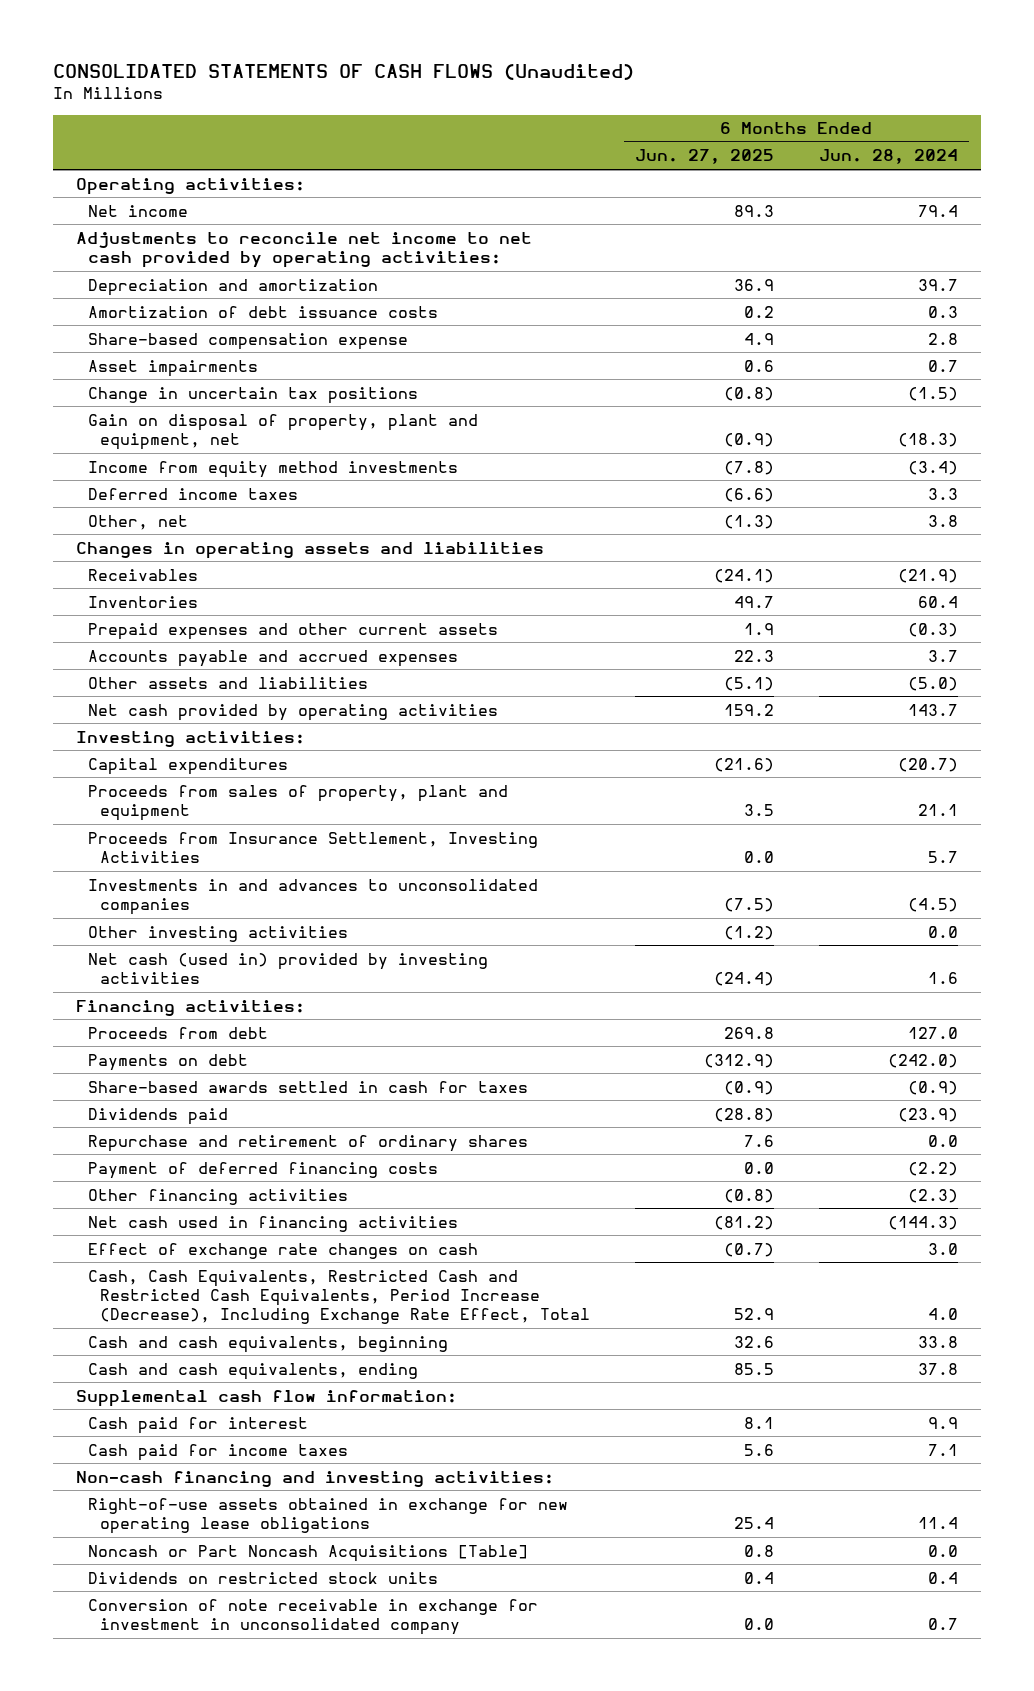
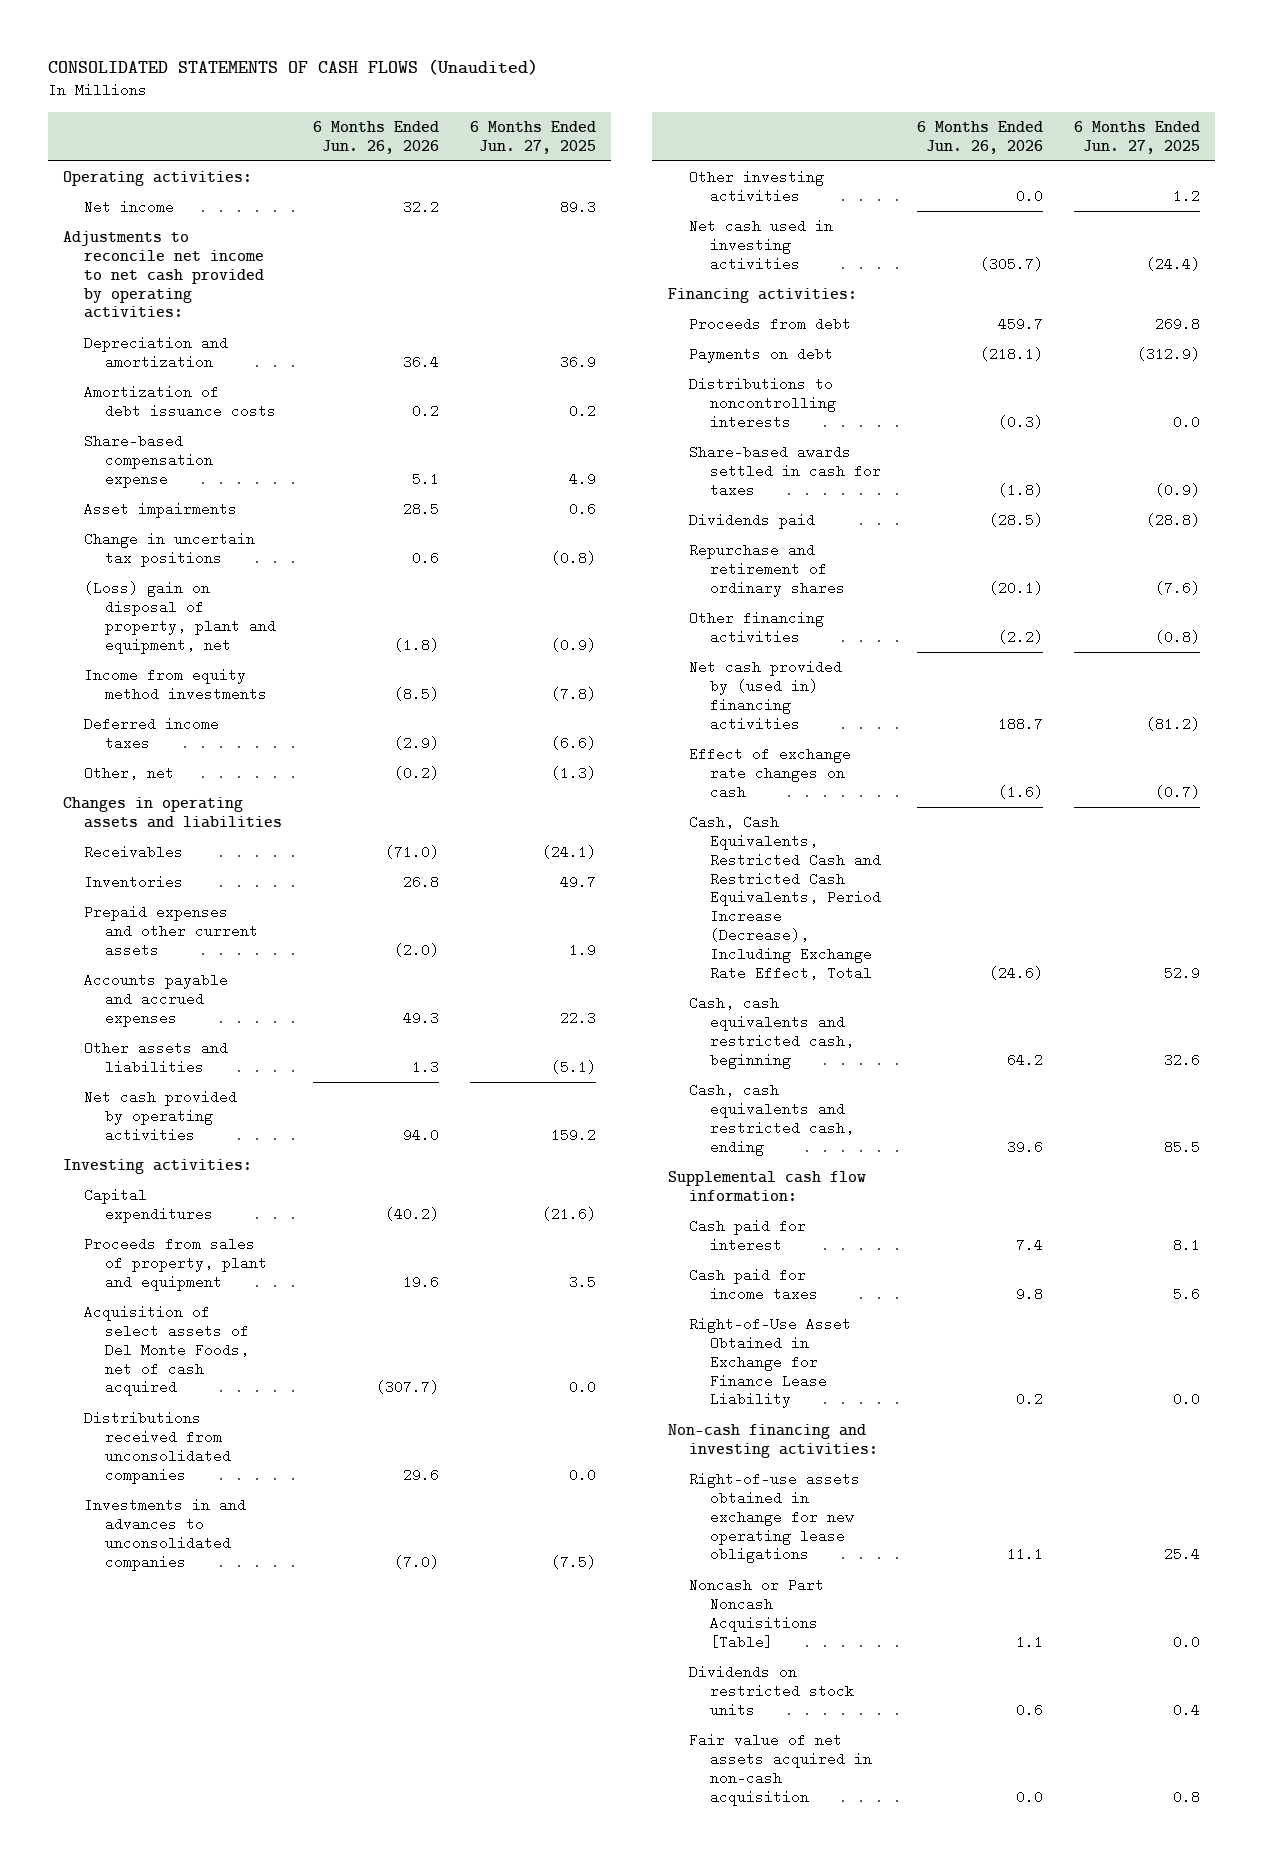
- | 6 Months Ended Jun. 27, 2025 | 6 Months Ended Jun. 28, 2024
+ | 6 Months Ended Jun. 26, 2026 | 6 Months Ended Jun. 27, 2025
- Gain on disposal of property, plant and equipment, net | (0.9) | (18.3)
+ (Loss) gain on disposal of property, plant and equipment, net | (1.8) | (0.9)
- Proceeds from Insurance Settlement, Investing Activities | 0.0 | 5.7
+ Acquisition of select assets of Del Monte Foods, net of cash acquired | (307.7) | 0.0
+ Distributions received from unconsolidated companies | 29.6 | 0.0
- Other investing activities | (1.2) | 0.0
- Net cash (used in) provided by investing activities | (24.4) | 1.6
+ Other investing activities | 0.0 | 1.2
+ Net cash used in investing activities | (305.7) | (24.4)
+ Distributions to noncontrolling interests | (0.3) | 0.0
- Repurchase and retirement of ordinary shares | 7.6 | 0.0
- Payment of deferred financing costs | 0.0 | (2.2)
+ Repurchase and retirement of ordinary shares | (20.1) | (7.6)
- Net cash used in financing activities | (81.2) | (144.3)
+ Net cash provided by (used in) financing activities | 188.7 | (81.2)
- Cash and cash equivalents, beginning | 32.6 | 33.8
- Cash and cash equivalents, ending | 85.5 | 37.8
+ Cash, cash equivalents and restricted cash, beginning | 64.2 | 32.6
+ Cash, cash equivalents and restricted cash, ending | 39.6 | 85.5
+ Right-of-Use Asset Obtained in Exchange for Finance Lease Liability | 0.2 | 0.0
- Noncash or Part Noncash Acquisitions [Table] | 0.8 | 0.0
+ Noncash or Part Noncash Acquisitions [Table] | 1.1 | 0.0
- Conversion of note receivable in exchange for investment in unconsolidated company | 0.0 | 0.7
+ Fair value of net assets acquired in non-cash acquisition | 0.0 | 0.8

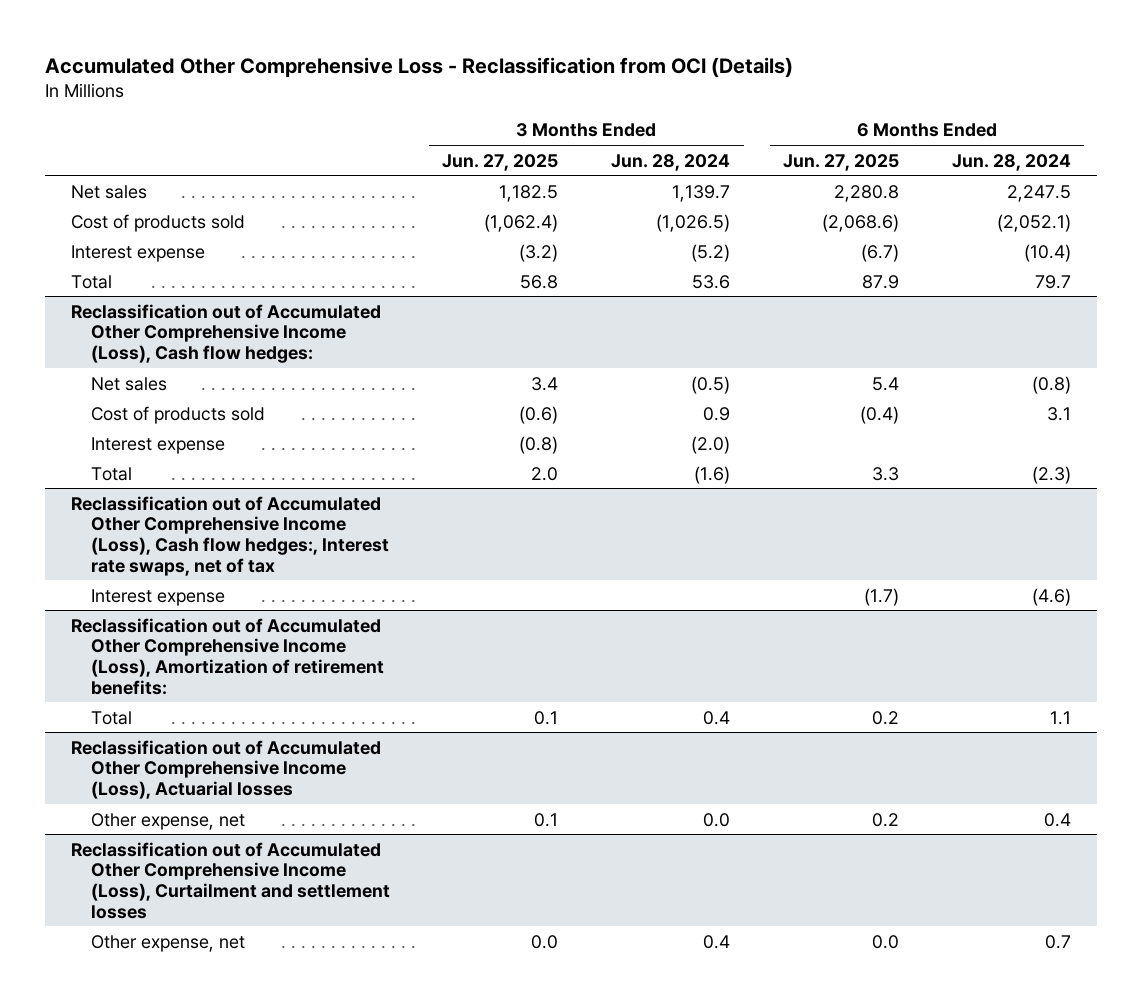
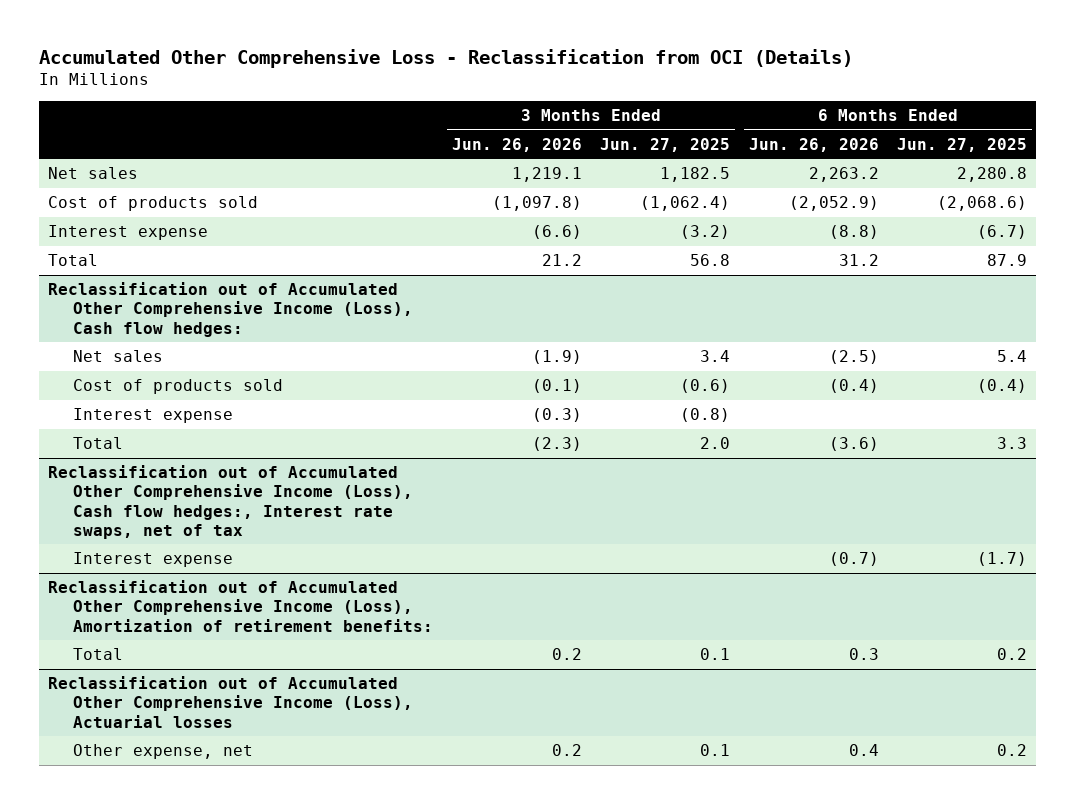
- | 3 Months Ended Jun. 27, 2025 | 3 Months Ended Jun. 28, 2024 | 6 Months Ended Jun. 27, 2025 | 6 Months Ended Jun. 28, 2024
+ | 3 Months Ended Jun. 26, 2026 | 3 Months Ended Jun. 27, 2025 | 6 Months Ended Jun. 26, 2026 | 6 Months Ended Jun. 27, 2025
- Reclassification out of Accumulated Other Comprehensive Income (Loss), Curtailment and settlement losses
- Other expense, net | 0.0 | 0.4 | 0.0 | 0.7

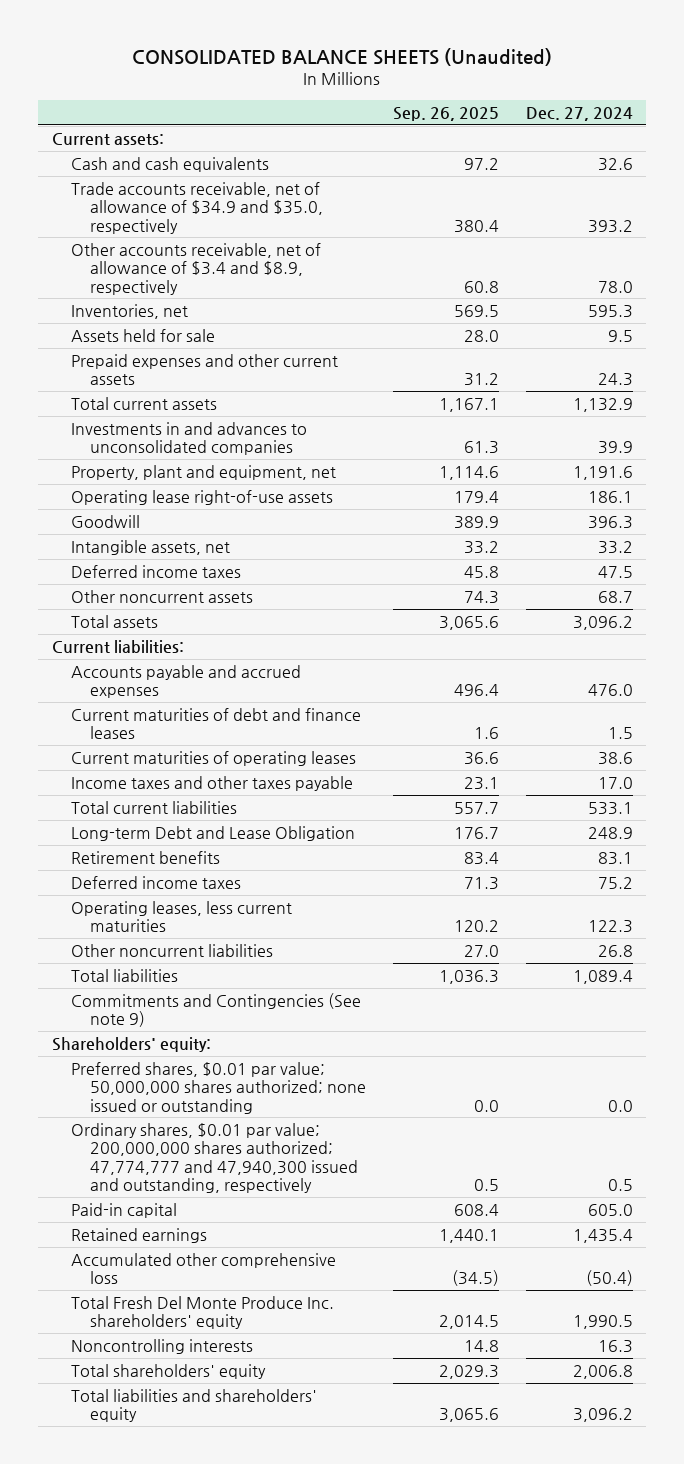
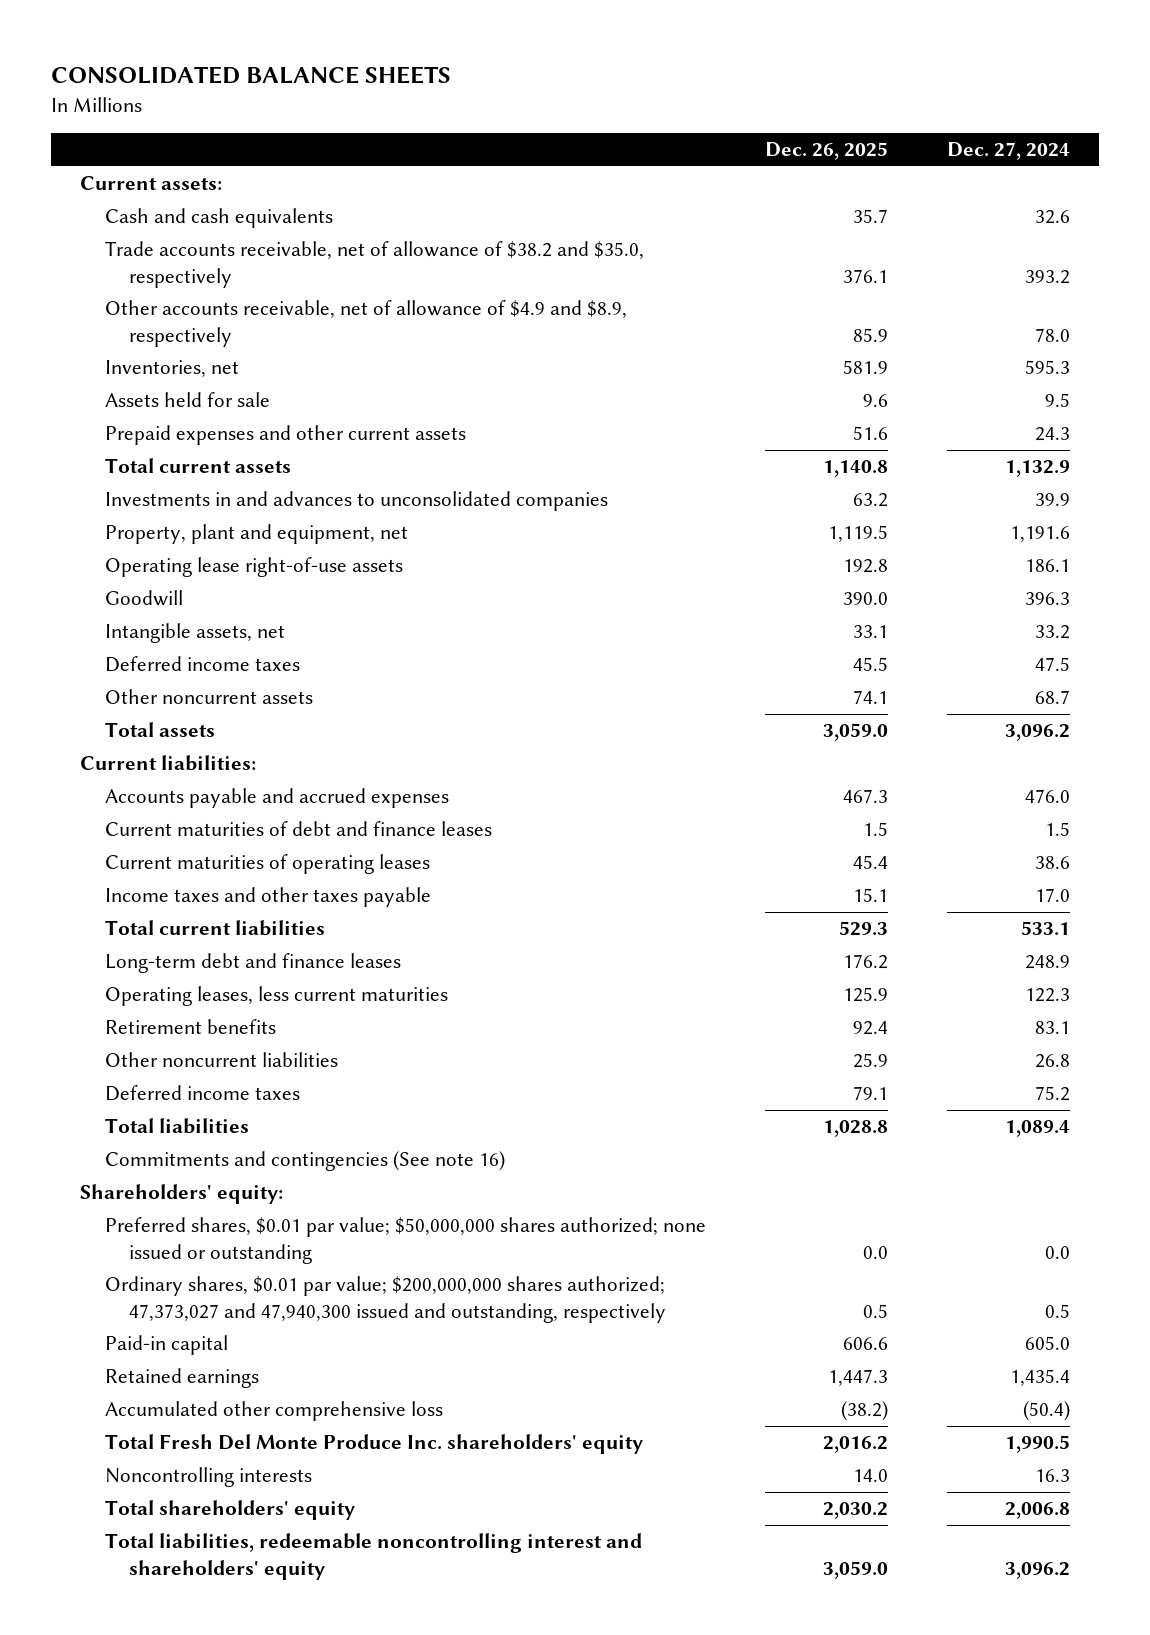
- CONSOLIDATED BALANCE SHEETS (Unaudited)
+ CONSOLIDATED BALANCE SHEETS
- | Sep. 26, 2025 | Dec. 27, 2024
+ | Dec. 26, 2025 | Dec. 27, 2024
- Trade accounts receivable, net of allowance of $34.9 and $35.0, respectively | 380.4 | 393.2
- Other accounts receivable, net of allowance of $3.4 and $8.9, respectively | 60.8 | 78.0
+ Trade accounts receivable, net of allowance of $38.2 and $35.0, respectively | 376.1 | 393.2
+ Other accounts receivable, net of allowance of $4.9 and $8.9, respectively | 85.9 | 78.0
- Long-term Debt and Lease Obligation | 176.7 | 248.9
+ Long-term debt and finance leases | 176.2 | 248.9
moved down: Retirement benefits | 92.4 | 83.1
moved down: Deferred income taxes | 79.1 | 75.2
- Commitments and Contingencies (See note 9)
+ Commitments and contingencies (See note 16)
- Preferred shares, $0.01 par value; 50,000,000 shares authorized; none issued or outstanding | 0.0 | 0.0
- Ordinary shares, $0.01 par value; 200,000,000 shares authorized; 47,774,777 and 47,940,300 issued and outstanding, respectively | 0.5 | 0.5
+ Preferred shares, $0.01 par value; $50,000,000 shares authorized; none issued or outstanding | 0.0 | 0.0
+ Ordinary shares, $0.01 par value; $200,000,000 shares authorized; 47,373,027 and 47,940,300 issued and outstanding, respectively | 0.5 | 0.5
- Total liabilities and shareholders' equity | 3,065.6 | 3,096.2
+ Total liabilities, redeemable noncontrolling interest and shareholders' equity | 3,059.0 | 3,096.2

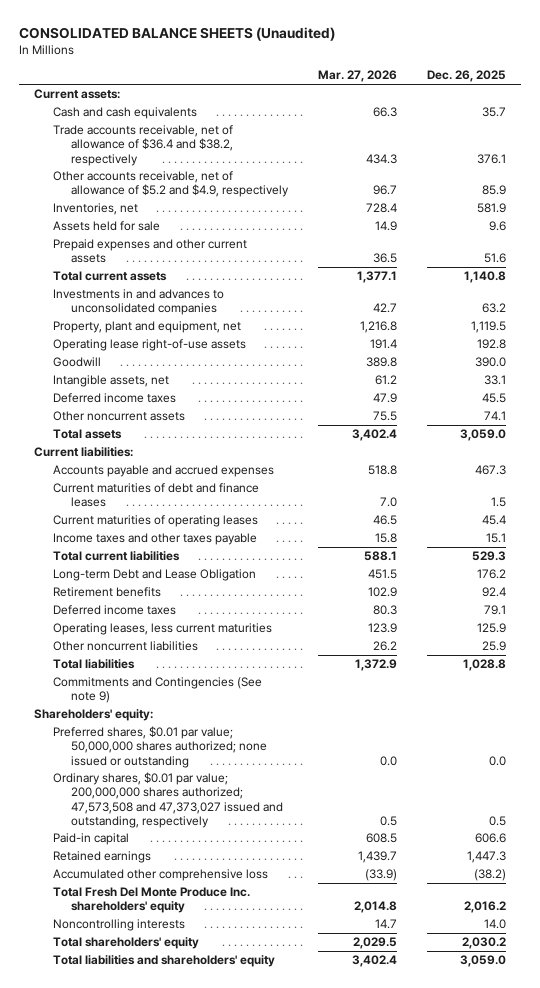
- CONSOLIDATED BALANCE SHEETS
+ CONSOLIDATED BALANCE SHEETS (Unaudited)
- | Dec. 26, 2025 | Dec. 27, 2024
+ | Mar. 27, 2026 | Dec. 26, 2025
- Trade accounts receivable, net of allowance of $38.2 and $35.0, respectively | 376.1 | 393.2
- Other accounts receivable, net of allowance of $4.9 and $8.9, respectively | 85.9 | 78.0
+ Trade accounts receivable, net of allowance of $36.4 and $38.2, respectively | 434.3 | 376.1
+ Other accounts receivable, net of allowance of $5.2 and $4.9, respectively | 96.7 | 85.9
- Long-term debt and finance leases | 176.2 | 248.9
+ Long-term Debt and Lease Obligation | 451.5 | 176.2
moved down: Operating leases, less current maturities | 123.9 | 125.9
moved down: Other noncurrent liabilities | 26.2 | 25.9
- Commitments and contingencies (See note 16)
+ Commitments and Contingencies (See note 9)
- Preferred shares, $0.01 par value; $50,000,000 shares authorized; none issued or outstanding | 0.0 | 0.0
- Ordinary shares, $0.01 par value; $200,000,000 shares authorized; 47,373,027 and 47,940,300 issued and outstanding, respectively | 0.5 | 0.5
+ Preferred shares, $0.01 par value; 50,000,000 shares authorized; none issued or outstanding | 0.0 | 0.0
+ Ordinary shares, $0.01 par value; 200,000,000 shares authorized; 47,573,508 and 47,373,027 issued and outstanding, respectively | 0.5 | 0.5
- Total liabilities, redeemable noncontrolling interest and shareholders' equity | 3,059.0 | 3,096.2
+ Total liabilities and shareholders' equity | 3,402.4 | 3,059.0

